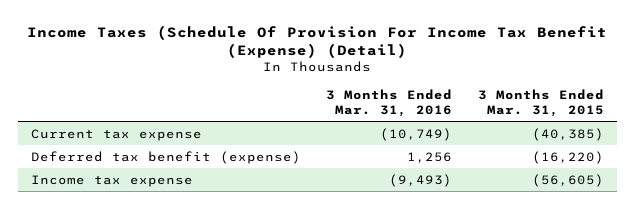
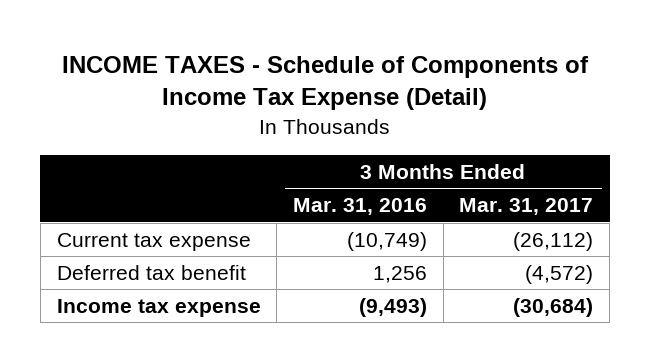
- Income Taxes (Schedule Of Provision For Income Tax Benefit (Expense) (Detail)
+ INCOME TAXES - Schedule of Components of Income Tax Expense (Detail)
- | 3 Months Ended Mar. 31, 2016 | 3 Months Ended Mar. 31, 2015
+ | 3 Months Ended Mar. 31, 2016 | 3 Months Ended Mar. 31, 2017
- Deferred tax benefit (expense) | 1,256 | (16,220)
+ Deferred tax benefit | 1,256 | (4,572)

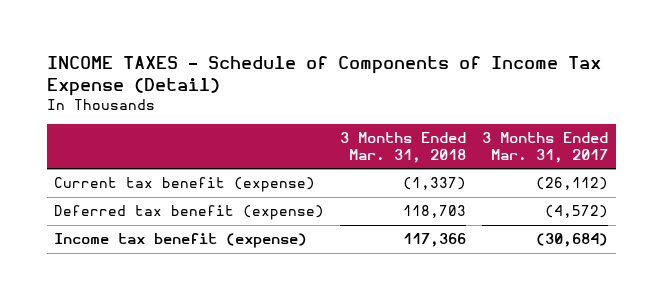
- | 3 Months Ended Mar. 31, 2016 | 3 Months Ended Mar. 31, 2017
+ | 3 Months Ended Mar. 31, 2018 | 3 Months Ended Mar. 31, 2017
- Current tax expense | (10,749) | (26,112)
- Deferred tax benefit | 1,256 | (4,572)
- Income tax expense | (9,493) | (30,684)
+ Current tax benefit (expense) | (1,337) | (26,112)
+ Deferred tax benefit (expense) | 118,703 | (4,572)
+ Income tax benefit (expense) | 117,366 | (30,684)

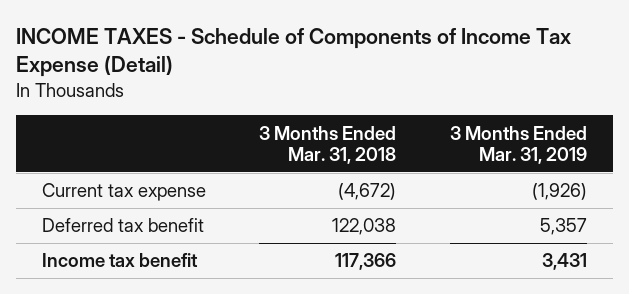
- | 3 Months Ended Mar. 31, 2018 | 3 Months Ended Mar. 31, 2017
+ | 3 Months Ended Mar. 31, 2018 | 3 Months Ended Mar. 31, 2019
- Current tax benefit (expense) | (1,337) | (26,112)
- Deferred tax benefit (expense) | 118,703 | (4,572)
- Income tax benefit (expense) | 117,366 | (30,684)
+ Current tax expense | (4,672) | (1,926)
+ Deferred tax benefit | 122,038 | 5,357
+ Income tax benefit | 117,366 | 3,431

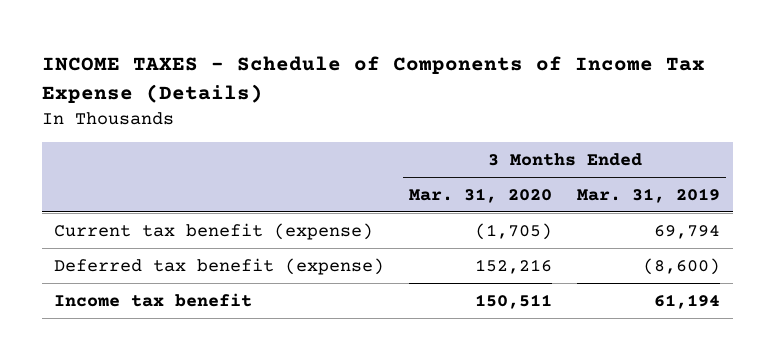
- INCOME TAXES - Schedule of Components of Income Tax Expense (Detail)
+ INCOME TAXES - Schedule of Components of Income Tax Expense (Details)
- | 3 Months Ended Mar. 31, 2018 | 3 Months Ended Mar. 31, 2019
+ | 3 Months Ended Mar. 31, 2020 | 3 Months Ended Mar. 31, 2019
- Current tax expense | (4,672) | (1,926)
- Deferred tax benefit | 122,038 | 5,357
- Income tax benefit | 117,366 | 3,431
+ Current tax benefit (expense) | (1,705) | 69,794
+ Deferred tax benefit (expense) | 152,216 | (8,600)
+ Income tax benefit | 150,511 | 61,194

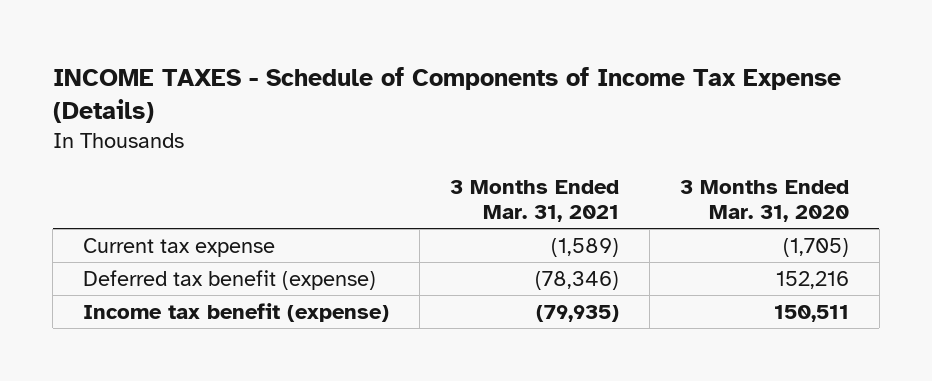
- | 3 Months Ended Mar. 31, 2020 | 3 Months Ended Mar. 31, 2019
+ | 3 Months Ended Mar. 31, 2021 | 3 Months Ended Mar. 31, 2020
- Current tax benefit (expense) | (1,705) | 69,794
+ Current tax expense | (1,589) | (1,705)
- Income tax benefit | 150,511 | 61,194
+ Income tax benefit (expense) | (79,935) | 150,511

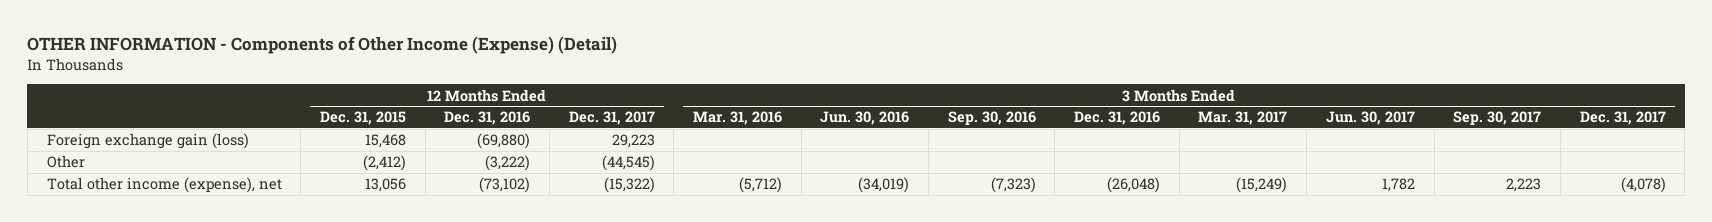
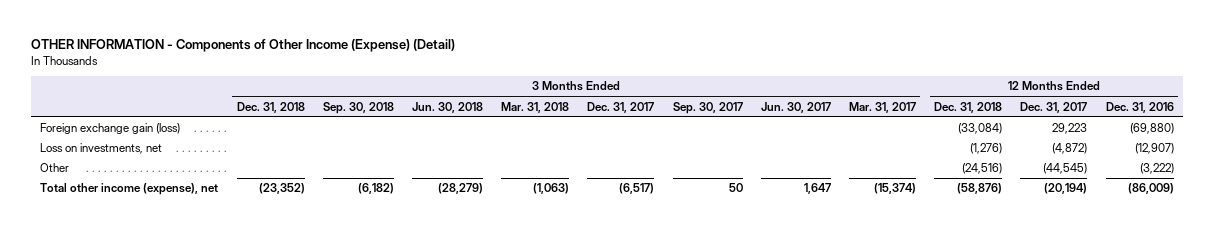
- | 12 Months Ended Dec. 31, 2015 | 12 Months Ended Dec. 31, 2016 | 12 Months Ended Dec. 31, 2017 | 3 Months Ended Mar. 31, 2016 | 3 Months Ended Jun. 30, 2016 | 3 Months Ended Sep. 30, 2016 | 3 Months Ended Dec. 31, 2016 | 3 Months Ended Mar. 31, 2017 | 3 Months Ended Jun. 30, 2017 | 3 Months Ended Sep. 30, 2017 | 3 Months Ended Dec. 31, 2017
+ | 3 Months Ended Dec. 31, 2018 | 3 Months Ended Sep. 30, 2018 | 3 Months Ended Jun. 30, 2018 | 3 Months Ended Mar. 31, 2018 | 3 Months Ended Dec. 31, 2017 | 3 Months Ended Sep. 30, 2017 | 3 Months Ended Jun. 30, 2017 | 3 Months Ended Mar. 31, 2017 | 12 Months Ended Dec. 31, 2018 | 12 Months Ended Dec. 31, 2017 | 12 Months Ended Dec. 31, 2016
+ Loss on investments, net | | | | | | | | | (1,276) | (4,872) | (12,907)
- Total other income (expense), net | 13,056 | (73,102) | (15,322) | (5,712) | (34,019) | (7,323) | (26,048) | (15,249) | 1,782 | 2,223 | (4,078)
+ Total other income (expense), net | (23,352) | (6,182) | (28,279) | (1,063) | (6,517) | 50 | 1,647 | (15,374) | (58,876) | (20,194) | (86,009)

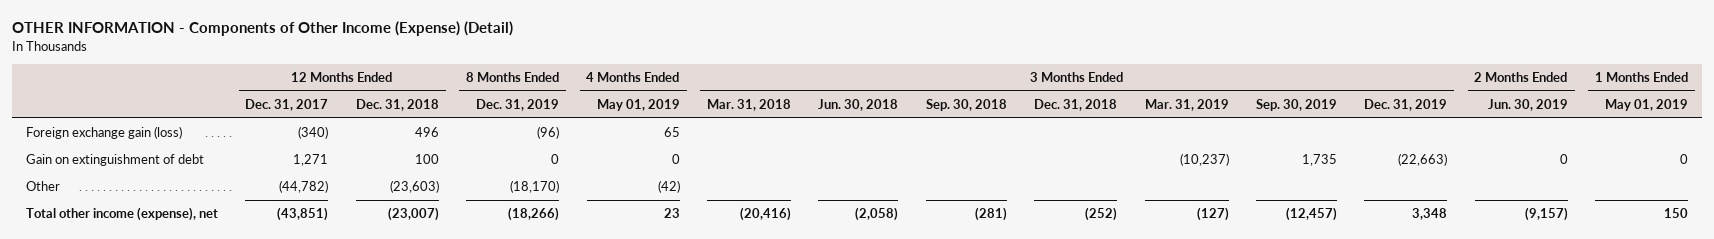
- | 3 Months Ended Dec. 31, 2018 | 3 Months Ended Sep. 30, 2018 | 3 Months Ended Jun. 30, 2018 | 3 Months Ended Mar. 31, 2018 | 3 Months Ended Dec. 31, 2017 | 3 Months Ended Sep. 30, 2017 | 3 Months Ended Jun. 30, 2017 | 3 Months Ended Mar. 31, 2017 | 12 Months Ended Dec. 31, 2018 | 12 Months Ended Dec. 31, 2017 | 12 Months Ended Dec. 31, 2016
+ | 12 Months Ended Dec. 31, 2017 | 12 Months Ended Dec. 31, 2018 | 8 Months Ended Dec. 31, 2019 | 4 Months Ended May 01, 2019 | 3 Months Ended Mar. 31, 2018 | 3 Months Ended Jun. 30, 2018 | 3 Months Ended Sep. 30, 2018 | 3 Months Ended Dec. 31, 2018 | 3 Months Ended Mar. 31, 2019 | 3 Months Ended Sep. 30, 2019 | 3 Months Ended Dec. 31, 2019 | 2 Months Ended Jun. 30, 2019 | 1 Months Ended May 01, 2019
- Foreign exchange gain (loss) | | | | | | | | | (33,084) | 29,223 | (69,880)
- Loss on investments, net | | | | | | | | | (1,276) | (4,872) | (12,907)
- Other | | | | | | | | | (24,516) | (44,545) | (3,222)
- Total other income (expense), net | (23,352) | (6,182) | (28,279) | (1,063) | (6,517) | 50 | 1,647 | (15,374) | (58,876) | (20,194) | (86,009)
+ Foreign exchange gain (loss) | (340) | 496 | (96) | 65 | | | | | | | | |
+ Gain on extinguishment of debt | 1,271 | 100 | 0 | 0 | | | | | (10,237) | 1,735 | (22,663) | 0 | 0
+ Other | (44,782) | (23,603) | (18,170) | (42) | | | | | | | | |
+ Total other income (expense), net | (43,851) | (23,007) | (18,266) | 23 | (20,416) | (2,058) | (281) | (252) | (127) | (12,457) | 3,348 | (9,157) | 150

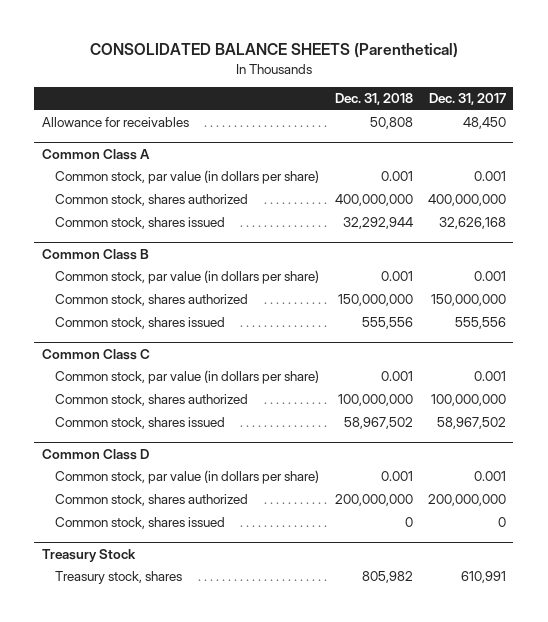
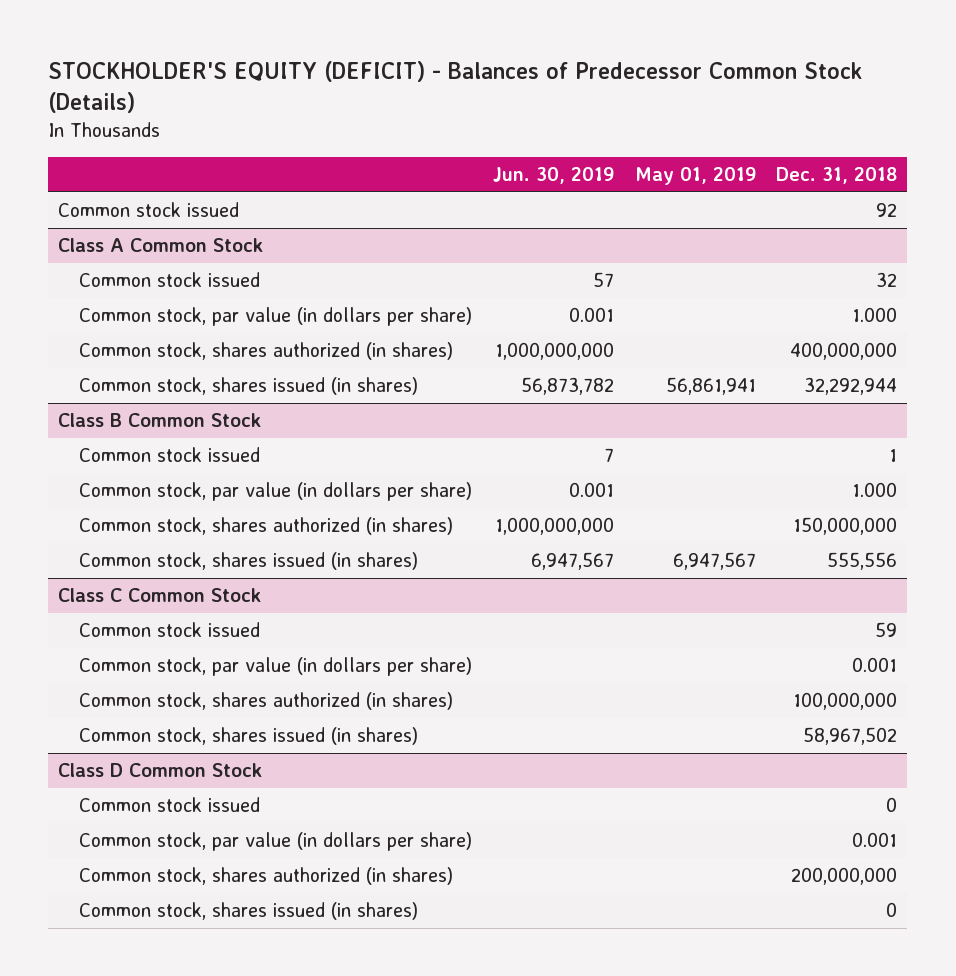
- CONSOLIDATED BALANCE SHEETS (Parenthetical)
+ STOCKHOLDER'S EQUITY (DEFICIT) - Balances of Predecessor Common Stock (Details)
- | Dec. 31, 2018 | Dec. 31, 2017
+ | Jun. 30, 2019 | May 01, 2019 | Dec. 31, 2018
- Allowance for receivables | 50,808 | 48,450
- Common Class A
- Common stock, par value (in dollars per share) | 0.001 | 0.001
- Common stock, shares authorized | 400,000,000 | 400,000,000
- Common stock, shares issued | 32,292,944 | 32,626,168
- Common Class B
- Common stock, par value (in dollars per share) | 0.001 | 0.001
- Common stock, shares authorized | 150,000,000 | 150,000,000
- Common stock, shares issued | 555,556 | 555,556
- Common Class C
+ Common stock issued | | | 92
+ Class A Common Stock
+ Common stock issued | 57 | | 32
+ Common stock, par value (in dollars per share) | 0.001 | | 1.000
+ Common stock, shares authorized (in shares) | 1,000,000,000 | | 400,000,000
+ Common stock, shares issued (in shares) | 56,873,782 | 56,861,941 | 32,292,944
+ Class B Common Stock
+ Common stock issued | 7 | | 1
+ Common stock, par value (in dollars per share) | 0.001 | | 1.000
+ Common stock, shares authorized (in shares) | 1,000,000,000 | | 150,000,000
+ Common stock, shares issued (in shares) | 6,947,567 | 6,947,567 | 555,556
+ Class C Common Stock
+ Common stock issued | | | 59
- Common stock, shares authorized | 100,000,000 | 100,000,000
- Common stock, shares issued | 58,967,502 | 58,967,502
- Common Class D
+ Common stock, shares authorized (in shares) | | | 100,000,000
+ Common stock, shares issued (in shares) | | | 58,967,502
+ Class D Common Stock
+ Common stock issued | | | 0
- Common stock, shares authorized | 200,000,000 | 200,000,000
- Common stock, shares issued | 0 | 0
- Treasury Stock
- Treasury stock, shares | 805,982 | 610,991
+ Common stock, shares authorized (in shares) | | | 200,000,000
+ Common stock, shares issued (in shares) | | | 0

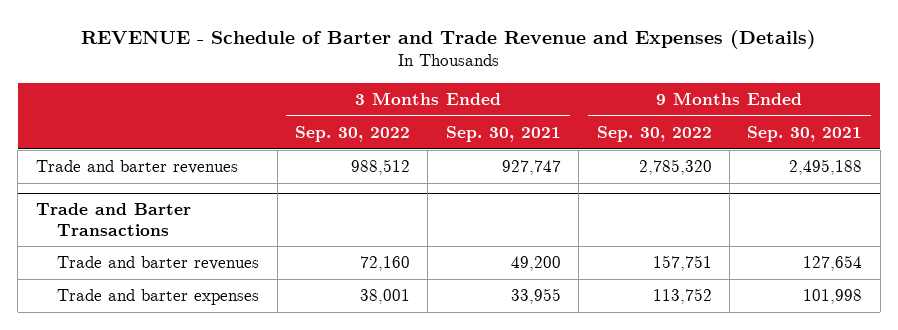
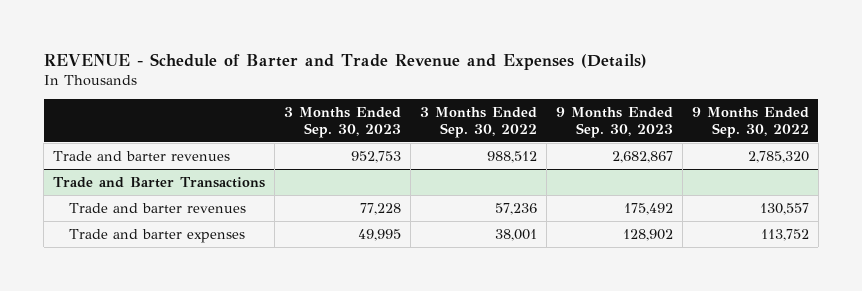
- | 3 Months Ended Sep. 30, 2022 | 3 Months Ended Sep. 30, 2021 | 9 Months Ended Sep. 30, 2022 | 9 Months Ended Sep. 30, 2021
+ | 3 Months Ended Sep. 30, 2023 | 3 Months Ended Sep. 30, 2022 | 9 Months Ended Sep. 30, 2023 | 9 Months Ended Sep. 30, 2022
@ Trade and Barter Transactions
- Trade and barter revenues | 72,160 | 49,200 | 157,751 | 127,654
+ Trade and barter revenues | 77,228 | 57,236 | 175,492 | 130,557

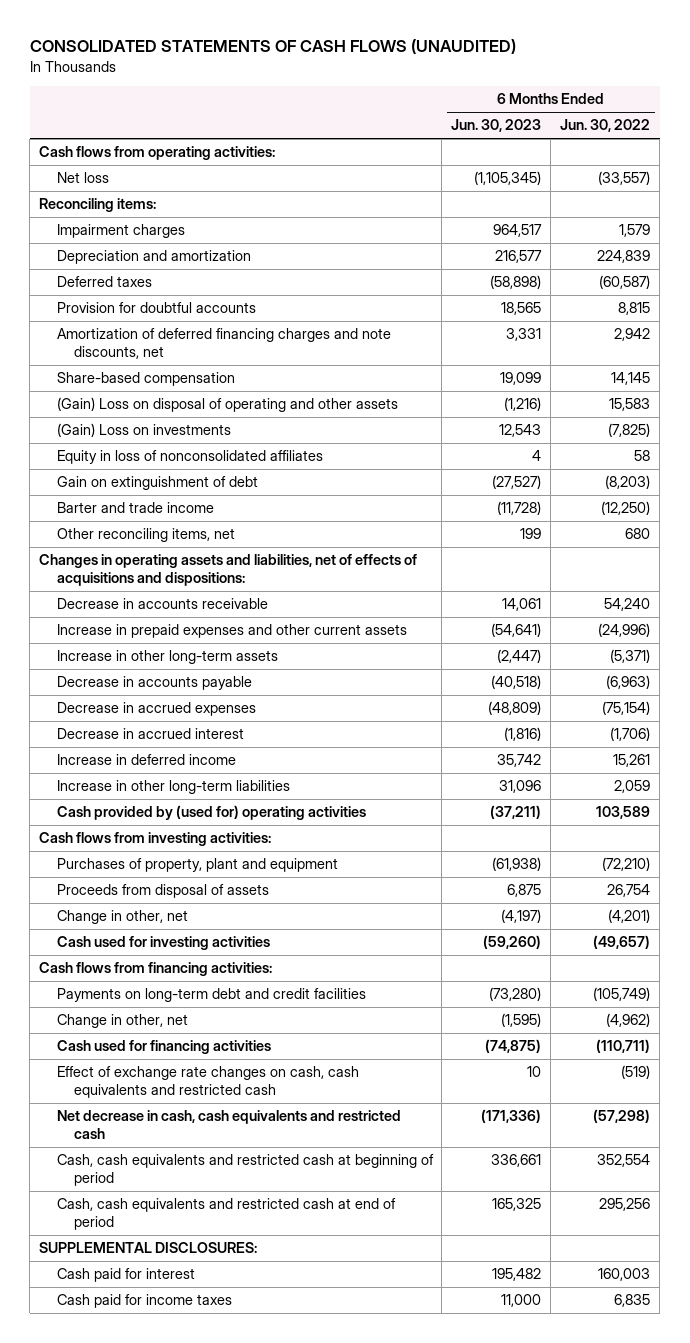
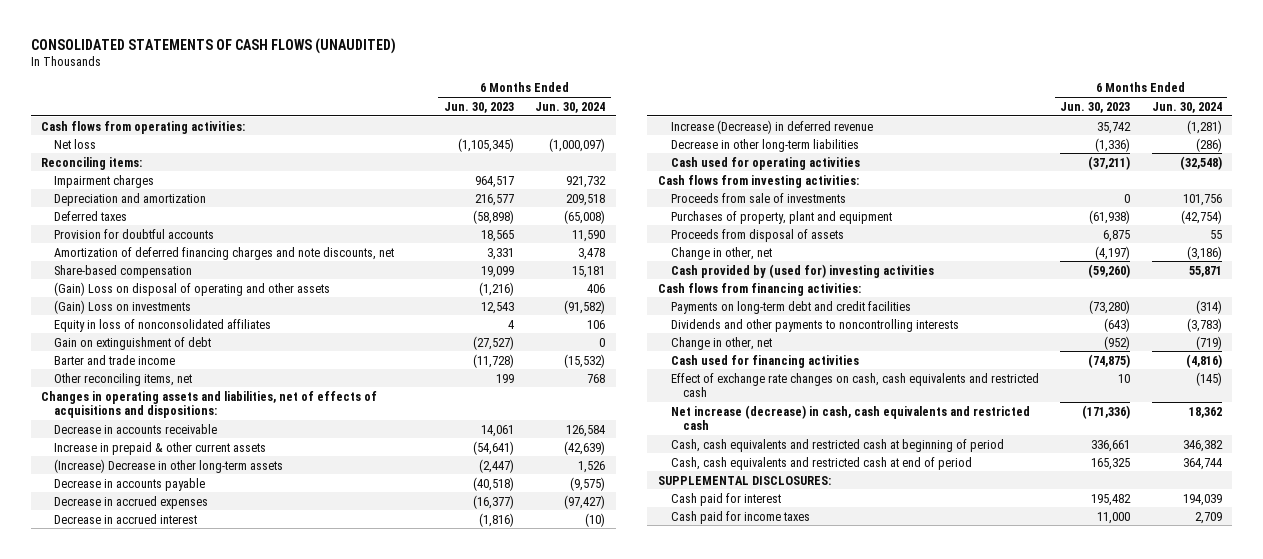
- | 6 Months Ended Jun. 30, 2023 | 6 Months Ended Jun. 30, 2022
+ | 6 Months Ended Jun. 30, 2023 | 6 Months Ended Jun. 30, 2024
- Increase in prepaid expenses and other current assets | (54,641) | (24,996)
- Increase in other long-term assets | (2,447) | (5,371)
+ Increase in prepaid & other current assets | (54,641) | (42,639)
+ (Increase) Decrease in other long-term assets | (2,447) | 1,526
- Decrease in accrued expenses | (48,809) | (75,154)
+ Decrease in accrued expenses | (16,377) | (97,427)
- Increase in deferred income | 35,742 | 15,261
- Increase in other long-term liabilities | 31,096 | 2,059
- Cash provided by (used for) operating activities | (37,211) | 103,589
+ Increase (Decrease) in deferred revenue | 35,742 | (1,281)
+ Decrease in other long-term liabilities | (1,336) | (286)
+ Cash used for operating activities | (37,211) | (32,548)
+ Proceeds from sale of investments | 0 | 101,756
- Cash used for investing activities | (59,260) | (49,657)
+ Cash provided by (used for) investing activities | (59,260) | 55,871
- Change in other, net | (1,595) | (4,962)
+ Dividends and other payments to noncontrolling interests | (643) | (3,783)
+ Change in other, net | (952) | (719)
- Net decrease in cash, cash equivalents and restricted cash | (171,336) | (57,298)
+ Net increase (decrease) in cash, cash equivalents and restricted cash | (171,336) | 18,362

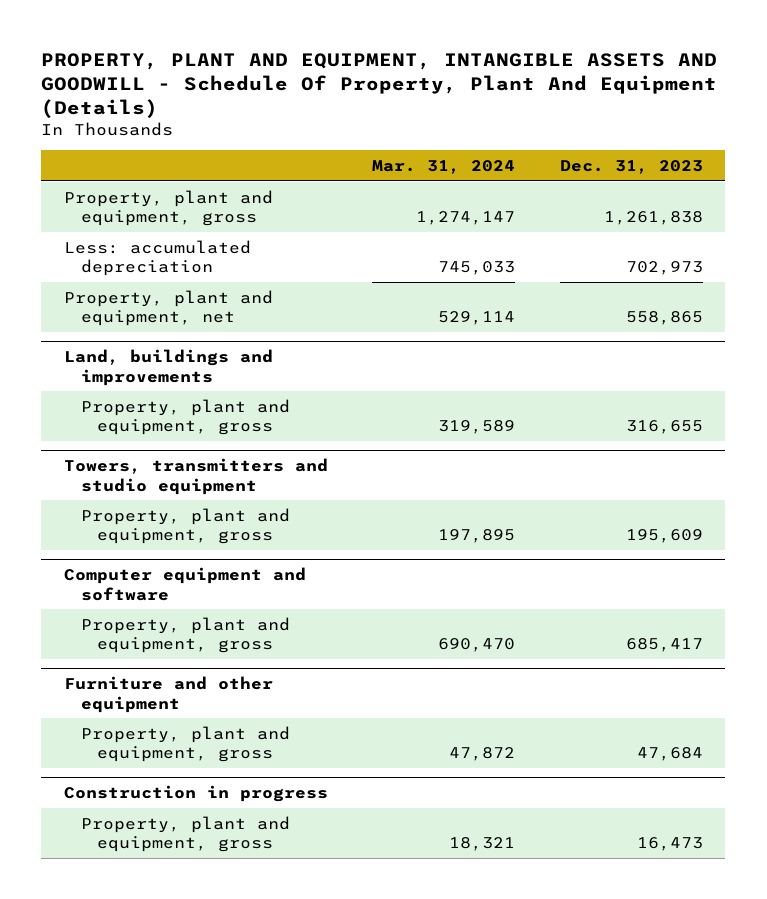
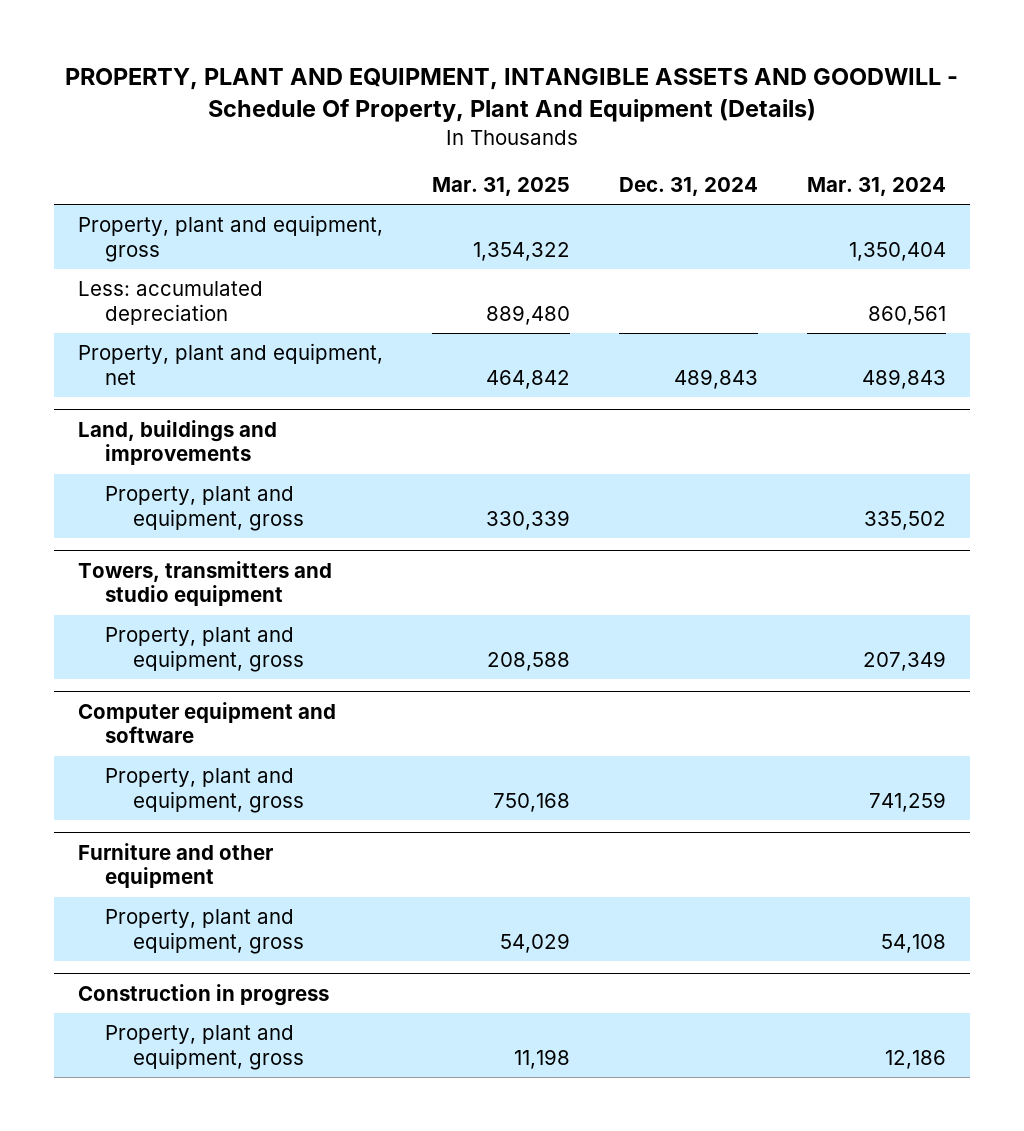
- | Mar. 31, 2024 | Dec. 31, 2023
+ | Mar. 31, 2025 | Dec. 31, 2024 | Mar. 31, 2024
- Property, plant and equipment, gross | 1,274,147 | 1,261,838
- Less: accumulated depreciation | 745,033 | 702,973
- Property, plant and equipment, net | 529,114 | 558,865
+ Property, plant and equipment, gross | 1,354,322 | | 1,350,404
+ Less: accumulated depreciation | 889,480 | | 860,561
+ Property, plant and equipment, net | 464,842 | 489,843 | 489,843
@ Land, buildings and improvements
- Property, plant and equipment, gross | 319,589 | 316,655
+ Property, plant and equipment, gross | 330,339 | | 335,502
@ Towers, transmitters and studio equipment
- Property, plant and equipment, gross | 197,895 | 195,609
+ Property, plant and equipment, gross | 208,588 | | 207,349
@ Computer equipment and software
- Property, plant and equipment, gross | 690,470 | 685,417
+ Property, plant and equipment, gross | 750,168 | | 741,259
@ Furniture and other equipment
- Property, plant and equipment, gross | 47,872 | 47,684
+ Property, plant and equipment, gross | 54,029 | | 54,108
@ Construction in progress
- Property, plant and equipment, gross | 18,321 | 16,473
+ Property, plant and equipment, gross | 11,198 | | 12,186

